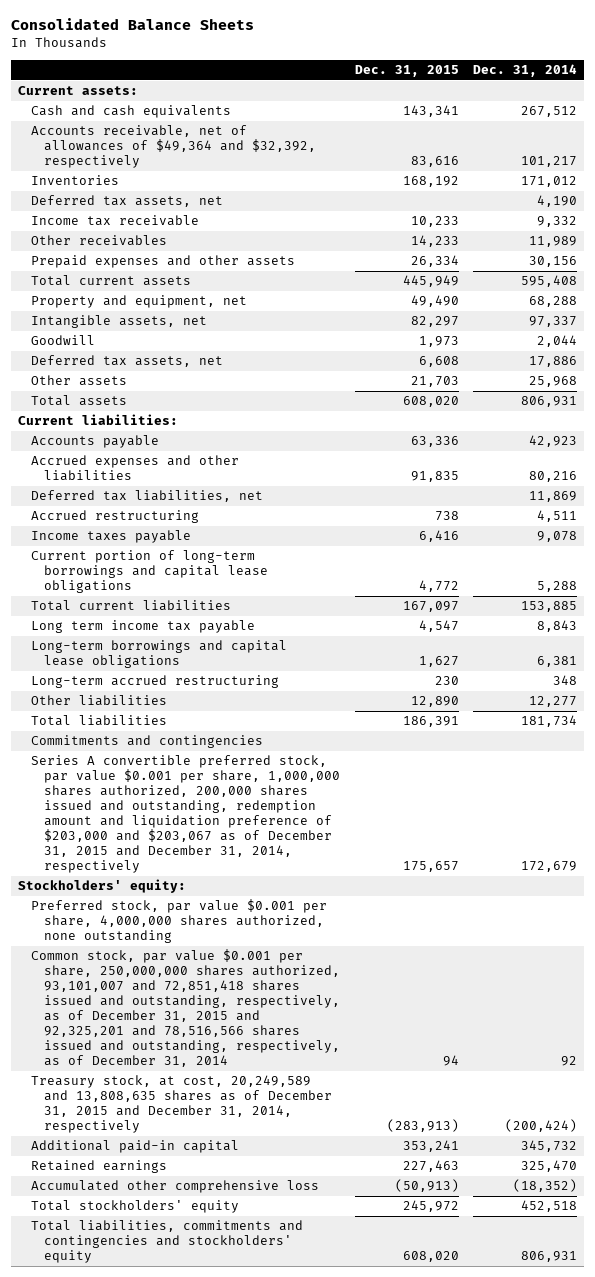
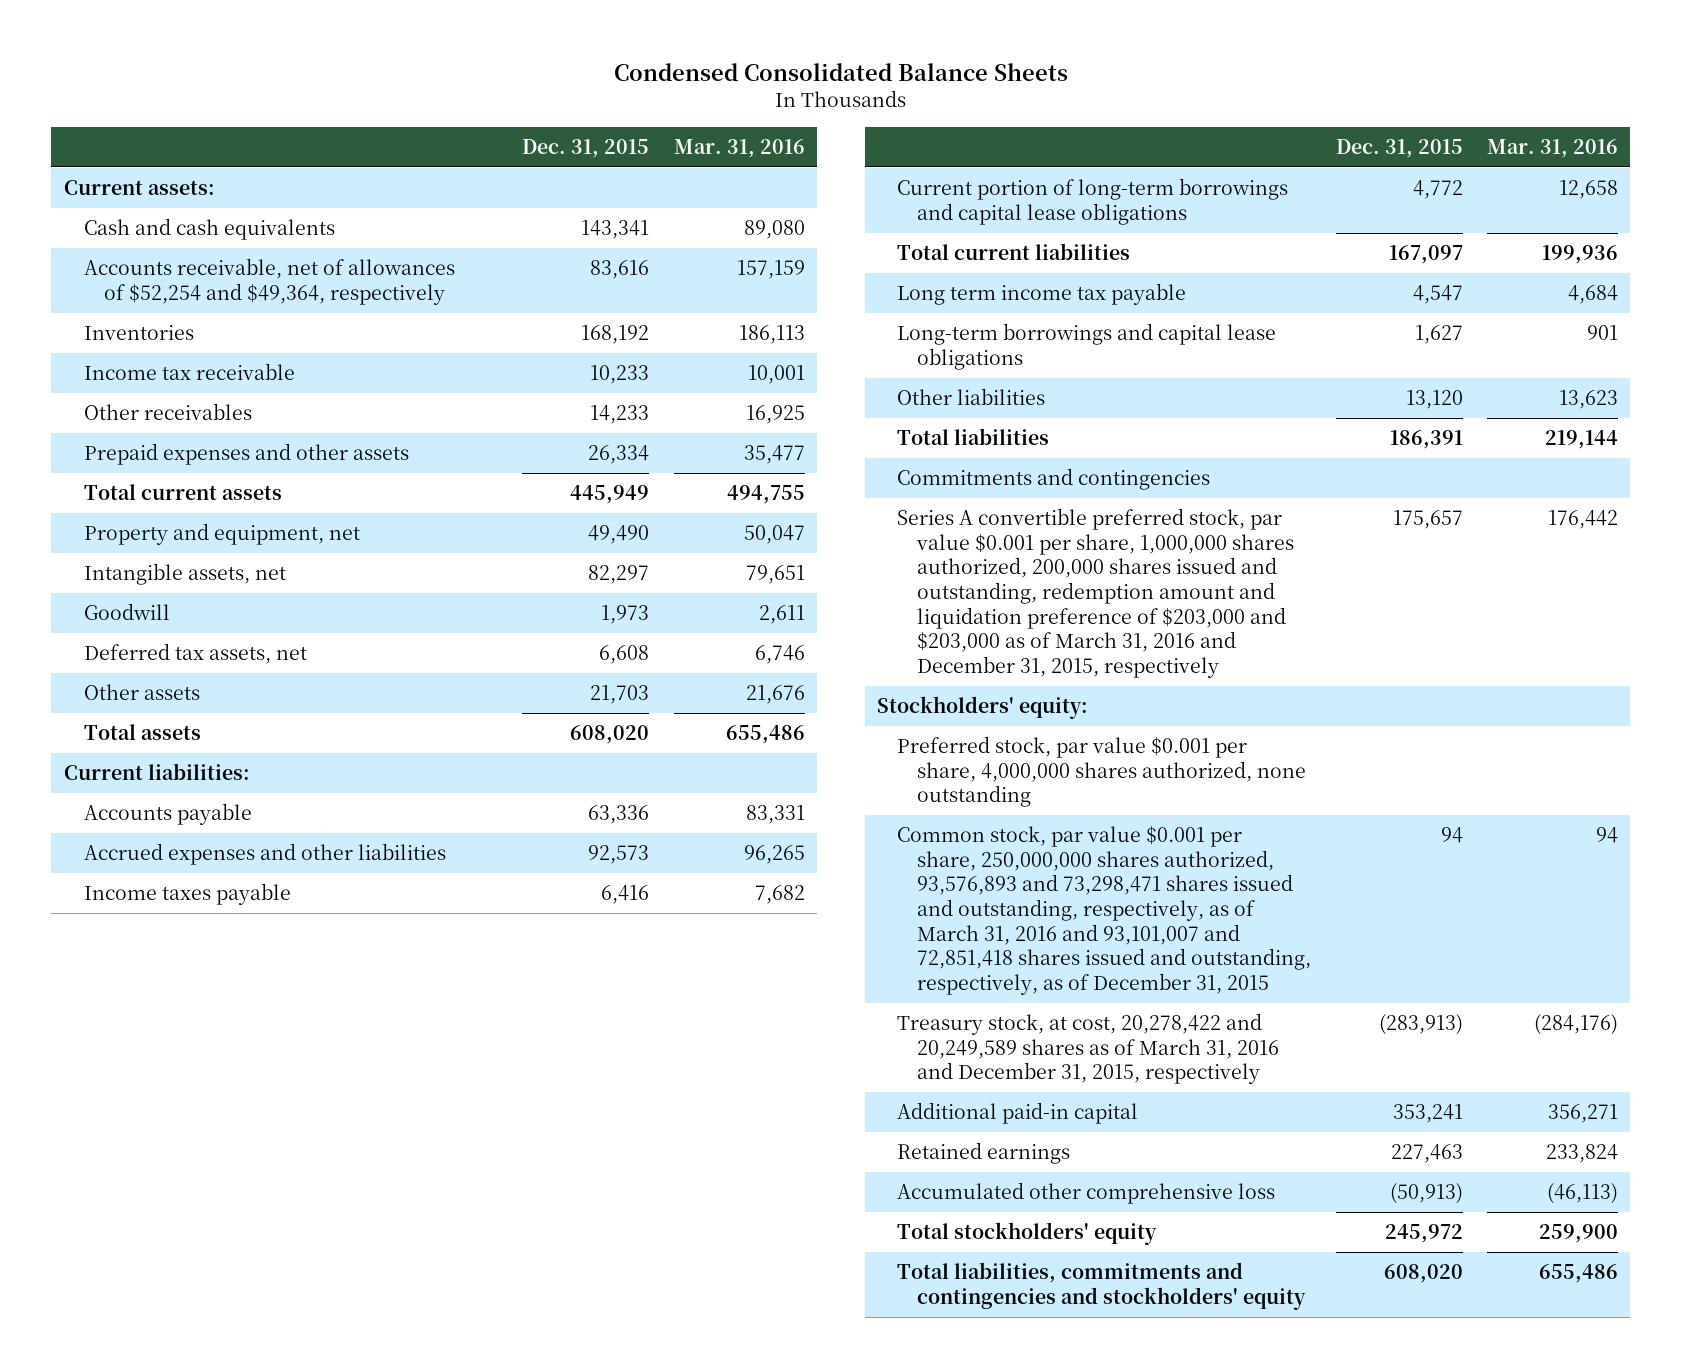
- Consolidated Balance Sheets
+ Condensed Consolidated Balance Sheets
- | Dec. 31, 2015 | Dec. 31, 2014
+ | Dec. 31, 2015 | Mar. 31, 2016
- Accounts receivable, net of allowances of $49,364 and $32,392, respectively | 83,616 | 101,217
+ Accounts receivable, net of allowances of $52,254 and $49,364, respectively | 83,616 | 157,159
- Deferred tax assets, net | | 4,190
- Accrued expenses and other liabilities | 91,835 | 80,216
- Deferred tax liabilities, net | | 11,869
- Accrued restructuring | 738 | 4,511
+ Accrued expenses and other liabilities | 92,573 | 96,265
- Long-term accrued restructuring | 230 | 348
- Other liabilities | 12,890 | 12,277
+ Other liabilities | 13,120 | 13,623
- Series A convertible preferred stock, par value $0.001 per share, 1,000,000 shares authorized, 200,000 shares issued and outstanding, redemption amount and liquidation preference of $203,000 and $203,067 as of December 31, 2015 and December 31, 2014, respectively | 175,657 | 172,679
+ Series A convertible preferred stock, par value $0.001 per share, 1,000,000 shares authorized, 200,000 shares issued and outstanding, redemption amount and liquidation preference of $203,000 and $203,000 as of March 31, 2016 and December 31, 2015, respectively | 175,657 | 176,442
- Common stock, par value $0.001 per share, 250,000,000 shares authorized, 93,101,007 and 72,851,418 shares issued and outstanding, respectively, as of December 31, 2015 and 92,325,201 and 78,516,566 shares issued and outstanding, respectively, as of December 31, 2014 | 94 | 92
- Treasury stock, at cost, 20,249,589 and 13,808,635 shares as of December 31, 2015 and December 31, 2014, respectively | (283,913) | (200,424)
+ Common stock, par value $0.001 per share, 250,000,000 shares authorized, 93,576,893 and 73,298,471 shares issued and outstanding, respectively, as of March 31, 2016 and 93,101,007 and 72,851,418 shares issued and outstanding, respectively, as of December 31, 2015 | 94 | 94
+ Treasury stock, at cost, 20,278,422 and 20,249,589 shares as of March 31, 2016 and December 31, 2015, respectively | (283,913) | (284,176)

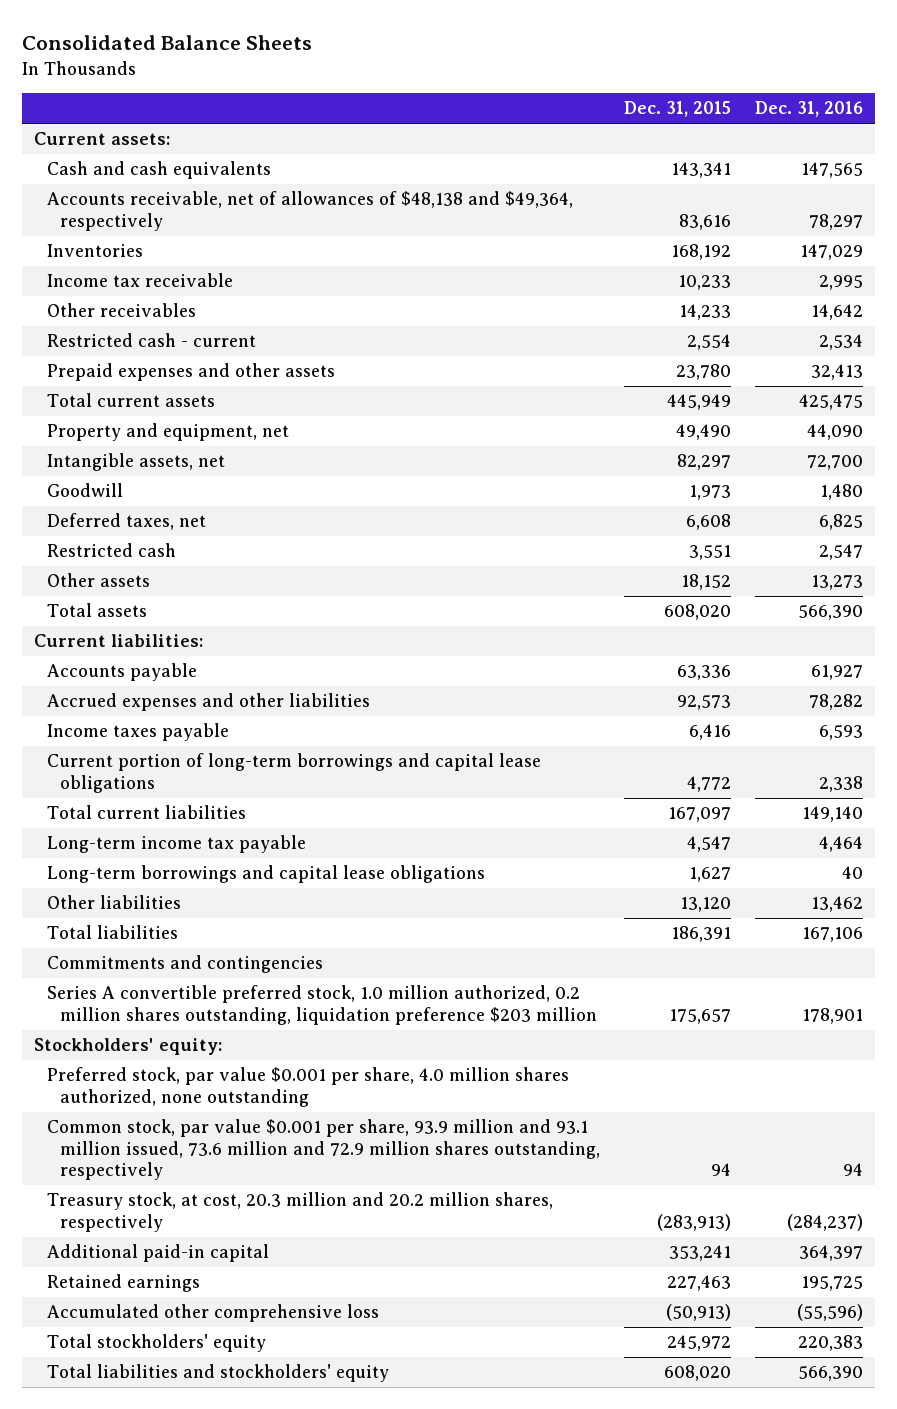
- Condensed Consolidated Balance Sheets
+ Consolidated Balance Sheets
- | Dec. 31, 2015 | Mar. 31, 2016
+ | Dec. 31, 2015 | Dec. 31, 2016
- Accounts receivable, net of allowances of $52,254 and $49,364, respectively | 83,616 | 157,159
+ Accounts receivable, net of allowances of $48,138 and $49,364, respectively | 83,616 | 78,297
- Prepaid expenses and other assets | 26,334 | 35,477
+ Restricted cash - current | 2,554 | 2,534
+ Prepaid expenses and other assets | 23,780 | 32,413
- Deferred tax assets, net | 6,608 | 6,746
- Other assets | 21,703 | 21,676
+ Deferred taxes, net | 6,608 | 6,825
+ Restricted cash | 3,551 | 2,547
+ Other assets | 18,152 | 13,273
- Long term income tax payable | 4,547 | 4,684
+ Long-term income tax payable | 4,547 | 4,464
- Series A convertible preferred stock, par value $0.001 per share, 1,000,000 shares authorized, 200,000 shares issued and outstanding, redemption amount and liquidation preference of $203,000 and $203,000 as of March 31, 2016 and December 31, 2015, respectively | 175,657 | 176,442
+ Series A convertible preferred stock, 1.0 million authorized, 0.2 million shares outstanding, liquidation preference $203 million | 175,657 | 178,901
- Preferred stock, par value $0.001 per share, 4,000,000 shares authorized, none outstanding
- Common stock, par value $0.001 per share, 250,000,000 shares authorized, 93,576,893 and 73,298,471 shares issued and outstanding, respectively, as of March 31, 2016 and 93,101,007 and 72,851,418 shares issued and outstanding, respectively, as of December 31, 2015 | 94 | 94
- Treasury stock, at cost, 20,278,422 and 20,249,589 shares as of March 31, 2016 and December 31, 2015, respectively | (283,913) | (284,176)
+ Preferred stock, par value $0.001 per share, 4.0 million shares authorized, none outstanding
+ Common stock, par value $0.001 per share, 93.9 million and 93.1 million issued, 73.6 million and 72.9 million shares outstanding, respectively | 94 | 94
+ Treasury stock, at cost, 20.3 million and 20.2 million shares, respectively | (283,913) | (284,237)
- Total liabilities, commitments and contingencies and stockholders' equity | 608,020 | 655,486
+ Total liabilities and stockholders' equity | 608,020 | 566,390

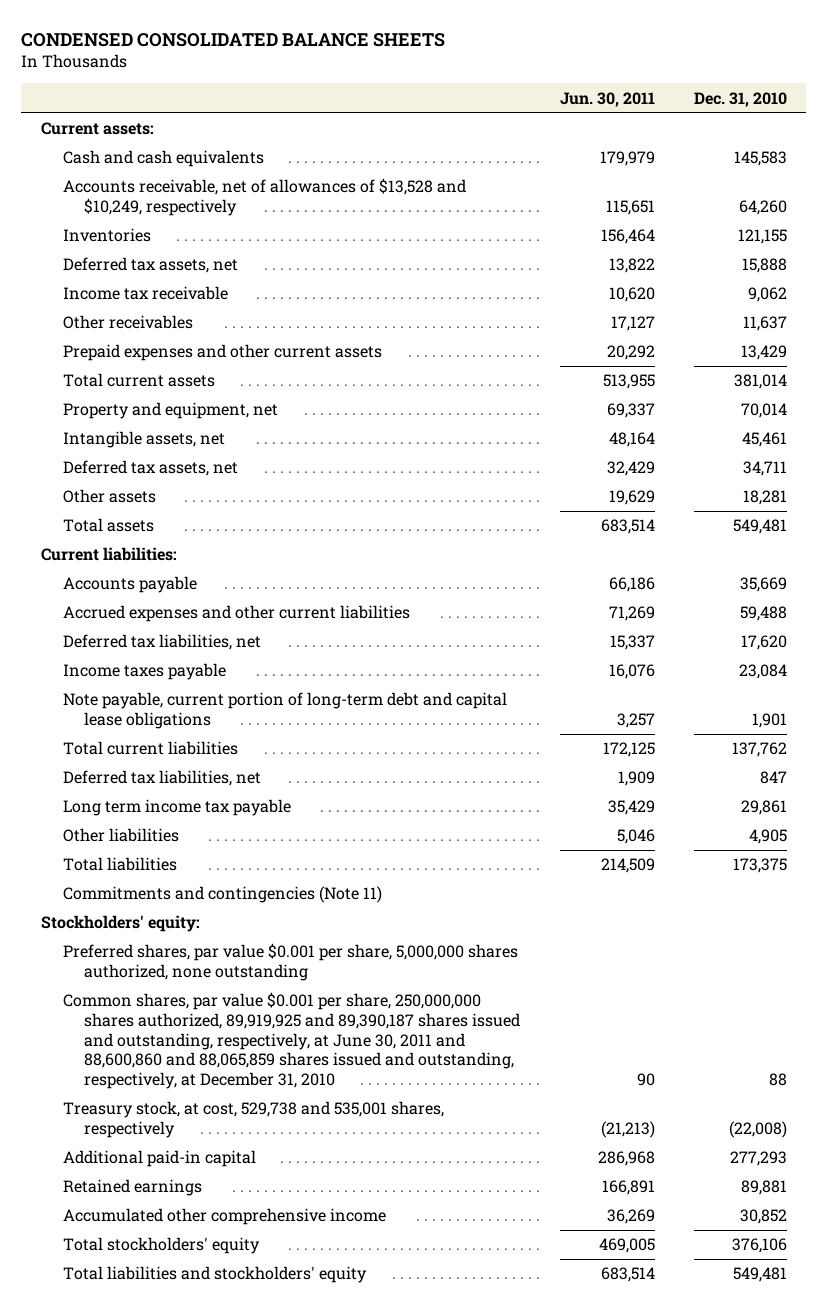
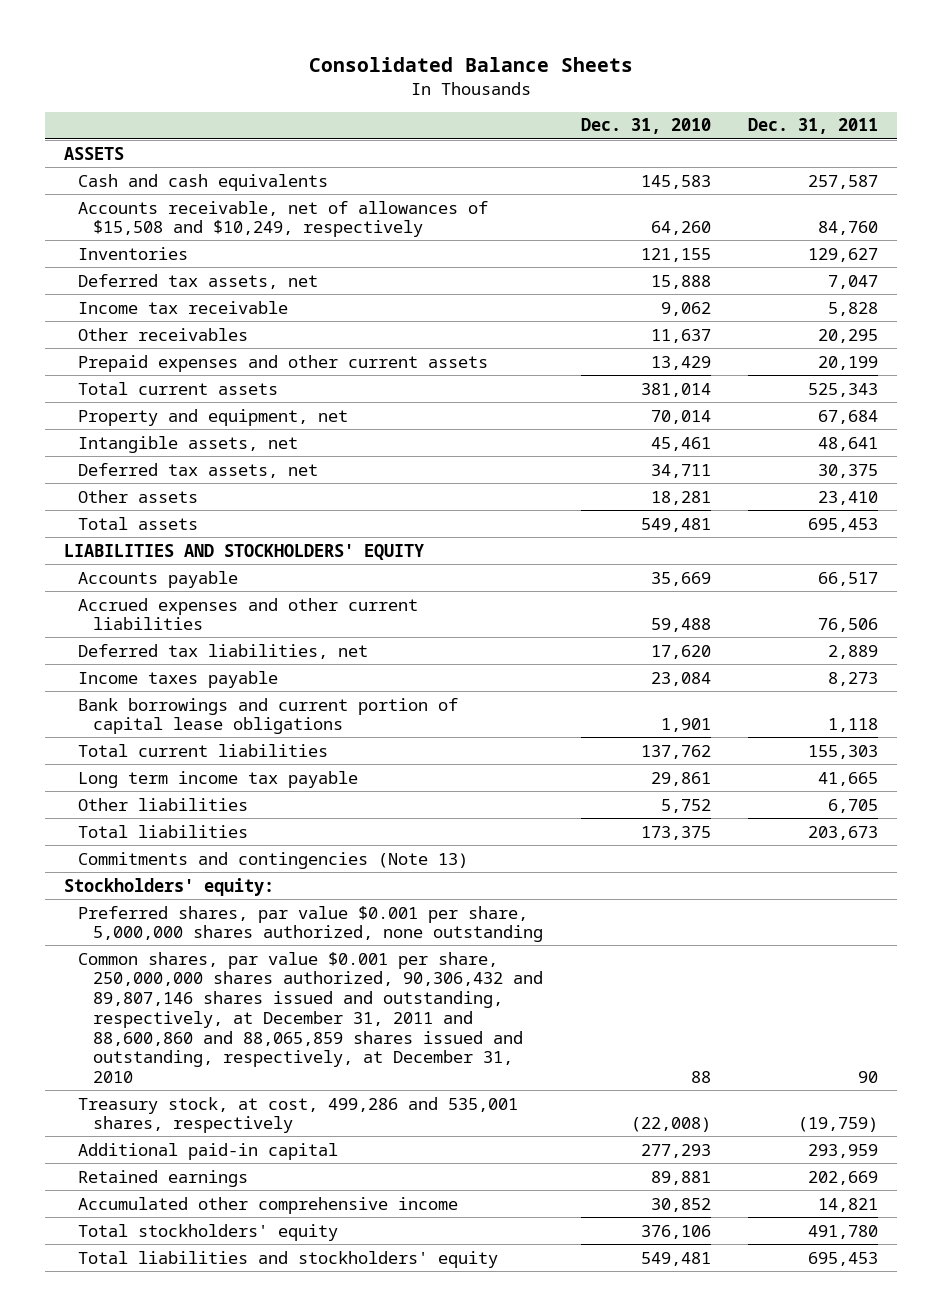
- CONDENSED CONSOLIDATED BALANCE SHEETS
+ Consolidated Balance Sheets
- | Jun. 30, 2011 | Dec. 31, 2010
+ | Dec. 31, 2010 | Dec. 31, 2011
- Current assets:
+ ASSETS
- Accounts receivable, net of allowances of $13,528 and $10,249, respectively | 115,651 | 64,260
+ Accounts receivable, net of allowances of $15,508 and $10,249, respectively | 64,260 | 84,760
- Current liabilities:
+ LIABILITIES AND STOCKHOLDERS' EQUITY
- Note payable, current portion of long-term debt and capital lease obligations | 3,257 | 1,901
+ Bank borrowings and current portion of capital lease obligations | 1,901 | 1,118
- Deferred tax liabilities, net | 1,909 | 847
- Other liabilities | 5,046 | 4,905
+ Other liabilities | 5,752 | 6,705
- Commitments and contingencies (Note 11)
+ Commitments and contingencies (Note 13)
- Common shares, par value $0.001 per share, 250,000,000 shares authorized, 89,919,925 and 89,390,187 shares issued and outstanding, respectively, at June 30, 2011 and 88,600,860 and 88,065,859 shares issued and outstanding, respectively, at December 31, 2010 | 90 | 88
- Treasury stock, at cost, 529,738 and 535,001 shares, respectively | (21,213) | (22,008)
+ Common shares, par value $0.001 per share, 250,000,000 shares authorized, 90,306,432 and 89,807,146 shares issued and outstanding, respectively, at December 31, 2011 and 88,600,860 and 88,065,859 shares issued and outstanding, respectively, at December 31, 2010 | 88 | 90
+ Treasury stock, at cost, 499,286 and 535,001 shares, respectively | (22,008) | (19,759)

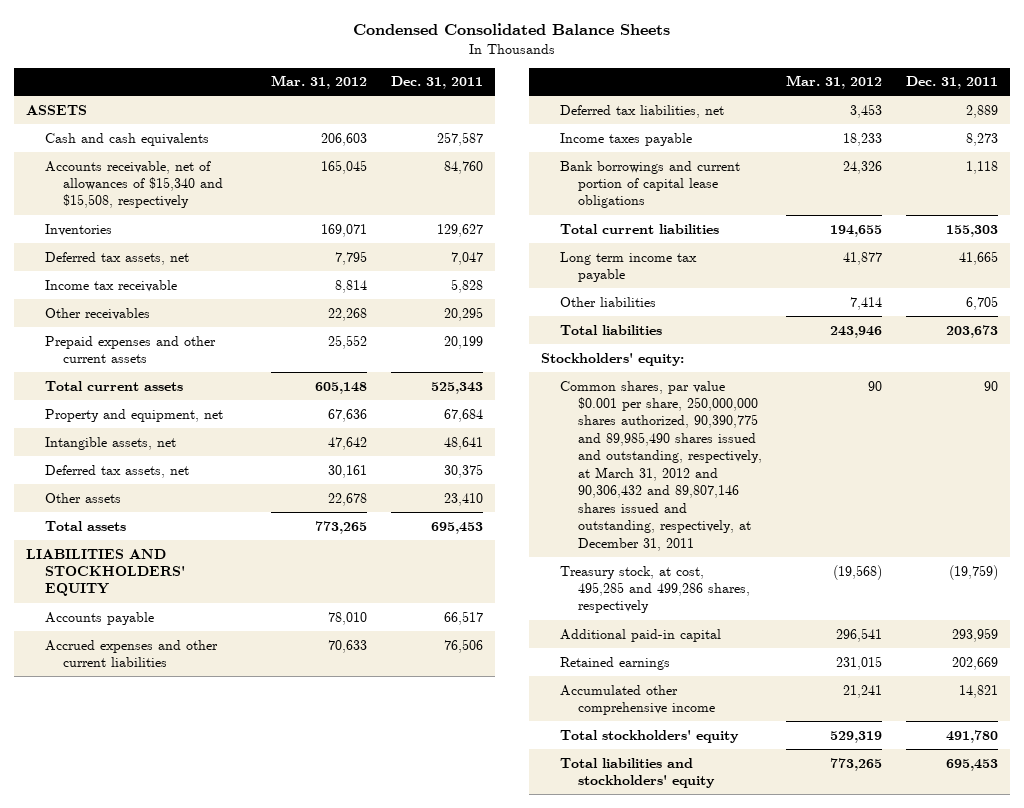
- Consolidated Balance Sheets
+ Condensed Consolidated Balance Sheets
- | Dec. 31, 2010 | Dec. 31, 2011
+ | Mar. 31, 2012 | Dec. 31, 2011
- Accounts receivable, net of allowances of $15,508 and $10,249, respectively | 64,260 | 84,760
+ Accounts receivable, net of allowances of $15,340 and $15,508, respectively | 165,045 | 84,760
- Commitments and contingencies (Note 13)
- Preferred shares, par value $0.001 per share, 5,000,000 shares authorized, none outstanding
- Common shares, par value $0.001 per share, 250,000,000 shares authorized, 90,306,432 and 89,807,146 shares issued and outstanding, respectively, at December 31, 2011 and 88,600,860 and 88,065,859 shares issued and outstanding, respectively, at December 31, 2010 | 88 | 90
- Treasury stock, at cost, 499,286 and 535,001 shares, respectively | (22,008) | (19,759)
+ Common shares, par value $0.001 per share, 250,000,000 shares authorized, 90,390,775 and 89,985,490 shares issued and outstanding, respectively, at March 31, 2012 and 90,306,432 and 89,807,146 shares issued and outstanding, respectively, at December 31, 2011 | 90 | 90
+ Treasury stock, at cost, 495,285 and 499,286 shares, respectively | (19,568) | (19,759)

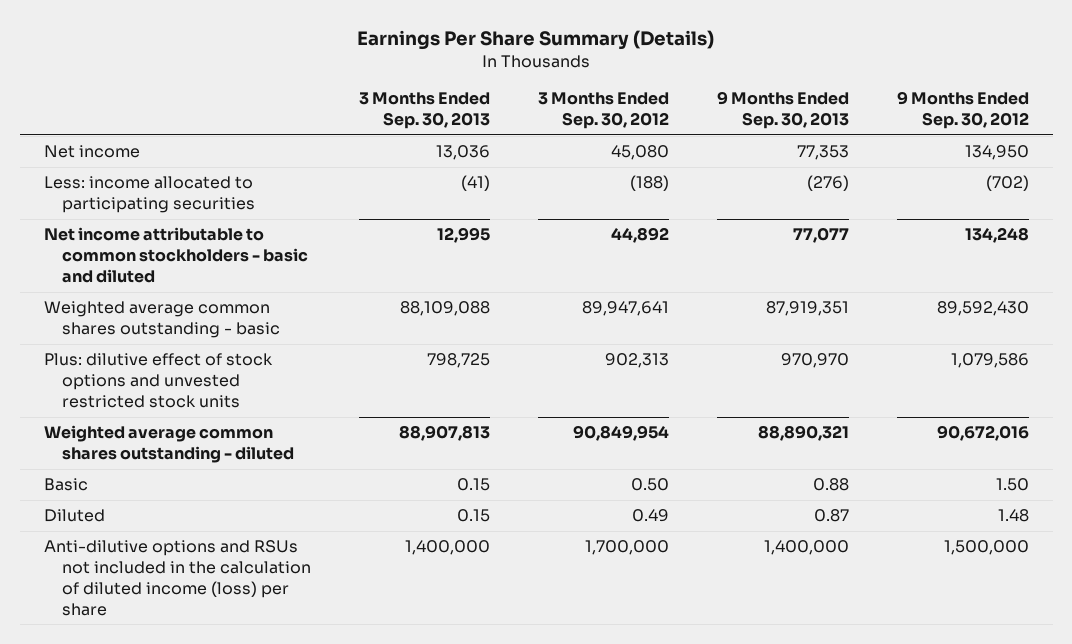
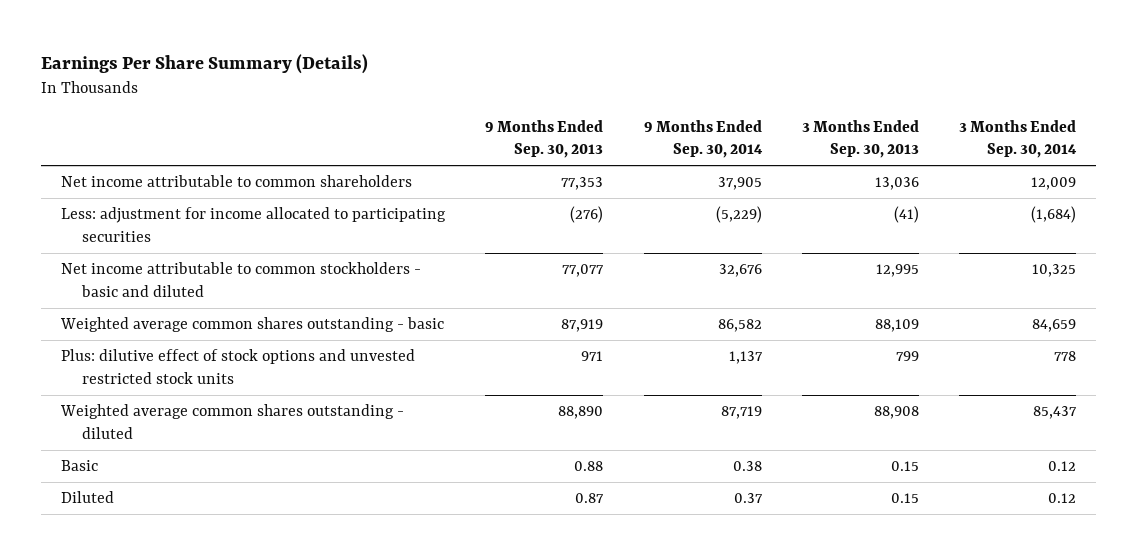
- | 3 Months Ended Sep. 30, 2013 | 3 Months Ended Sep. 30, 2012 | 9 Months Ended Sep. 30, 2013 | 9 Months Ended Sep. 30, 2012
+ | 9 Months Ended Sep. 30, 2013 | 9 Months Ended Sep. 30, 2014 | 3 Months Ended Sep. 30, 2013 | 3 Months Ended Sep. 30, 2014
- Net income | 13,036 | 45,080 | 77,353 | 134,950
- Less: income allocated to participating securities | (41) | (188) | (276) | (702)
+ Net income attributable to common shareholders | 77,353 | 37,905 | 13,036 | 12,009
+ Less: adjustment for income allocated to participating securities | (276) | (5,229) | (41) | (1,684)
- Weighted average common shares outstanding - basic | 88,109,088 | 89,947,641 | 87,919,351 | 89,592,430
- Plus: dilutive effect of stock options and unvested restricted stock units | 798,725 | 902,313 | 970,970 | 1,079,586
- Weighted average common shares outstanding - diluted | 88,907,813 | 90,849,954 | 88,890,321 | 90,672,016
+ Weighted average common shares outstanding - basic | 87,919 | 86,582 | 88,109 | 84,659
+ Plus: dilutive effect of stock options and unvested restricted stock units | 971 | 1,137 | 799 | 778
+ Weighted average common shares outstanding - diluted | 88,890 | 87,719 | 88,908 | 85,437
- Anti-dilutive options and RSUs not included in the calculation of diluted income (loss) per share | 1,400,000 | 1,700,000 | 1,400,000 | 1,500,000

